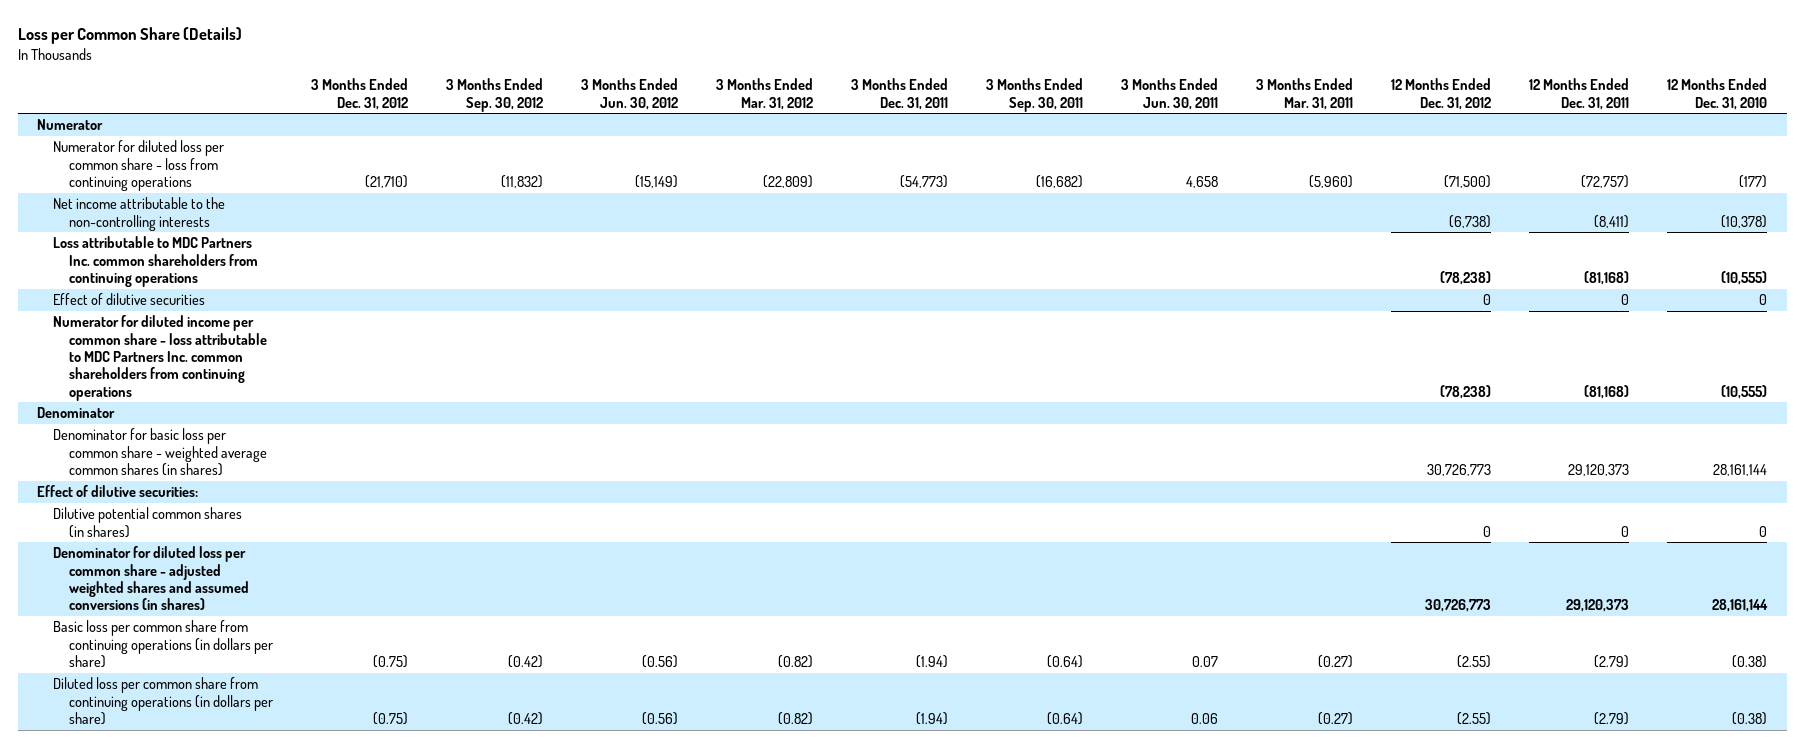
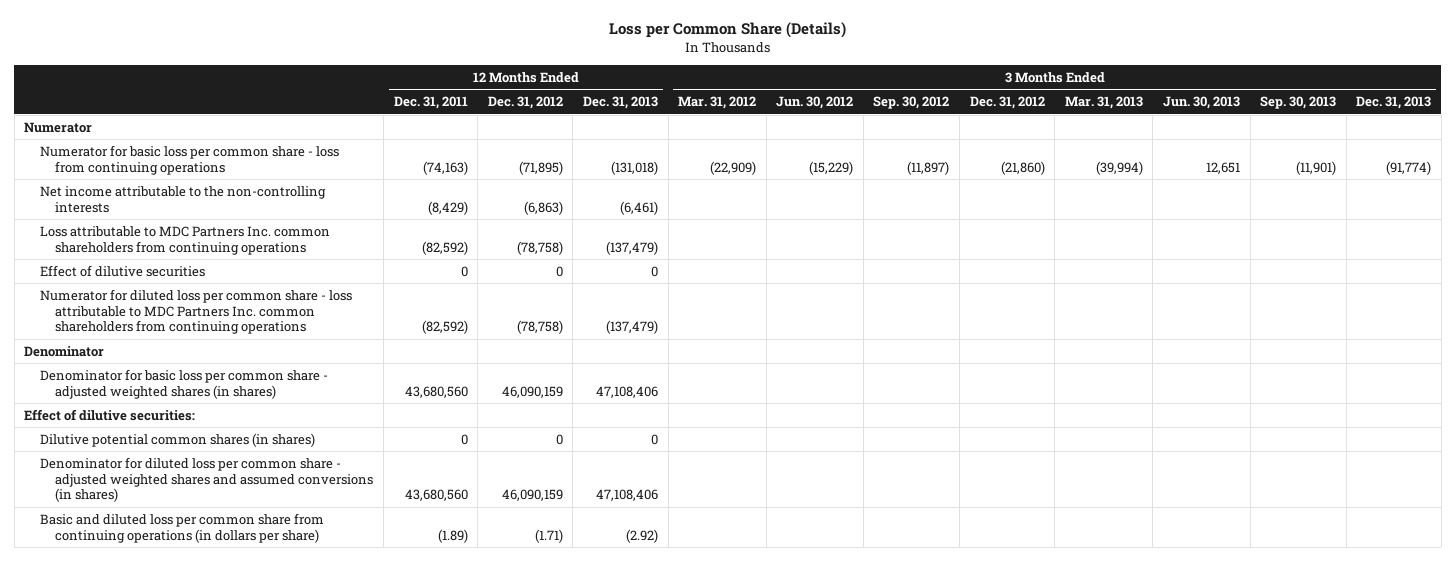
- | 3 Months Ended Dec. 31, 2012 | 3 Months Ended Sep. 30, 2012 | 3 Months Ended Jun. 30, 2012 | 3 Months Ended Mar. 31, 2012 | 3 Months Ended Dec. 31, 2011 | 3 Months Ended Sep. 30, 2011 | 3 Months Ended Jun. 30, 2011 | 3 Months Ended Mar. 31, 2011 | 12 Months Ended Dec. 31, 2012 | 12 Months Ended Dec. 31, 2011 | 12 Months Ended Dec. 31, 2010
+ | 12 Months Ended Dec. 31, 2011 | 12 Months Ended Dec. 31, 2012 | 12 Months Ended Dec. 31, 2013 | 3 Months Ended Mar. 31, 2012 | 3 Months Ended Jun. 30, 2012 | 3 Months Ended Sep. 30, 2012 | 3 Months Ended Dec. 31, 2012 | 3 Months Ended Mar. 31, 2013 | 3 Months Ended Jun. 30, 2013 | 3 Months Ended Sep. 30, 2013 | 3 Months Ended Dec. 31, 2013
- Numerator for diluted loss per common share - loss from continuing operations | (21,710) | (11,832) | (15,149) | (22,809) | (54,773) | (16,682) | 4,658 | (5,960) | (71,500) | (72,757) | (177)
- Net income attributable to the non-controlling interests | | | | | | | | | (6,738) | (8,411) | (10,378)
- Loss attributable to MDC Partners Inc. common shareholders from continuing operations | | | | | | | | | (78,238) | (81,168) | (10,555)
+ Numerator for basic loss per common share - loss from continuing operations | (74,163) | (71,895) | (131,018) | (22,909) | (15,229) | (11,897) | (21,860) | (39,994) | 12,651 | (11,901) | (91,774)
+ Net income attributable to the non-controlling interests | (8,429) | (6,863) | (6,461) | | | | | | | |
+ Loss attributable to MDC Partners Inc. common shareholders from continuing operations | (82,592) | (78,758) | (137,479) | | | | | | | |
- Numerator for diluted income per common share - loss attributable to MDC Partners Inc. common shareholders from continuing operations | | | | | | | | | (78,238) | (81,168) | (10,555)
+ Numerator for diluted loss per common share - loss attributable to MDC Partners Inc. common shareholders from continuing operations | (82,592) | (78,758) | (137,479) | | | | | | | |
- Denominator for basic loss per common share - weighted average common shares (in shares) | | | | | | | | | 30,726,773 | 29,120,373 | 28,161,144
+ Denominator for basic loss per common share - adjusted weighted shares (in shares) | 43,680,560 | 46,090,159 | 47,108,406 | | | | | | | |
- Denominator for diluted loss per common share - adjusted weighted shares and assumed conversions (in shares) | | | | | | | | | 30,726,773 | 29,120,373 | 28,161,144
- Basic loss per common share from continuing operations (in dollars per share) | (0.75) | (0.42) | (0.56) | (0.82) | (1.94) | (0.64) | 0.07 | (0.27) | (2.55) | (2.79) | (0.38)
- Diluted loss per common share from continuing operations (in dollars per share) | (0.75) | (0.42) | (0.56) | (0.82) | (1.94) | (0.64) | 0.06 | (0.27) | (2.55) | (2.79) | (0.38)
+ Denominator for diluted loss per common share - adjusted weighted shares and assumed conversions (in shares) | 43,680,560 | 46,090,159 | 47,108,406 | | | | | | | |
+ Basic and diluted loss per common share from continuing operations (in dollars per share) | (1.89) | (1.71) | (2.92) | | | | | | | |

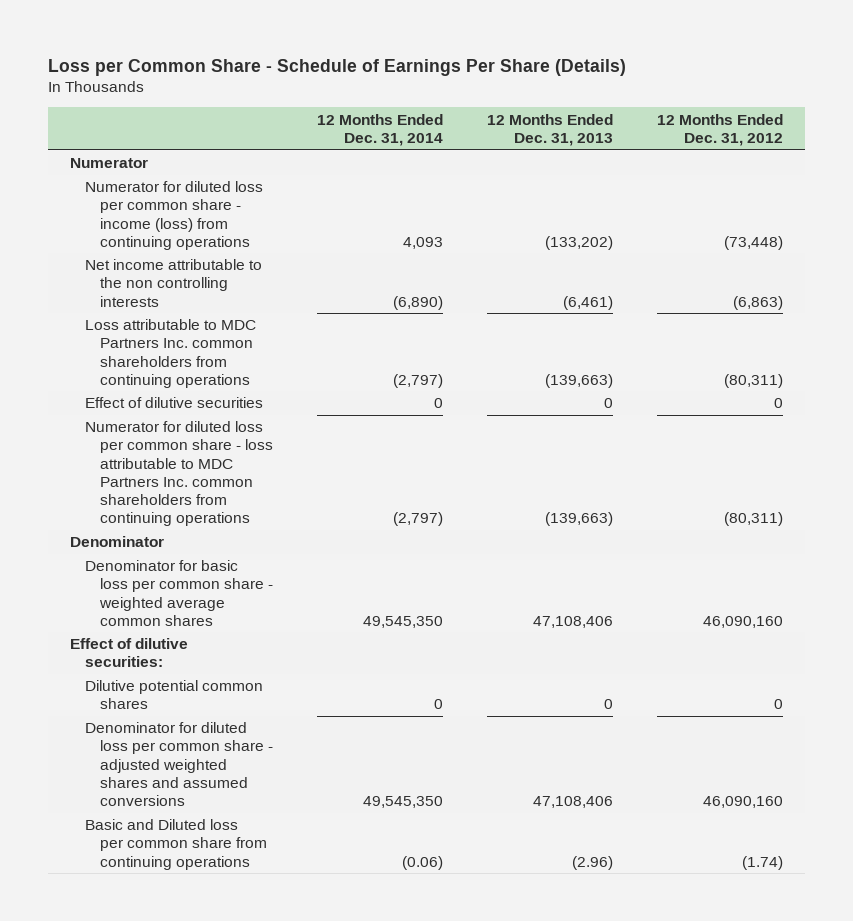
- Loss per Common Share (Details)
+ Loss per Common Share - Schedule of Earnings Per Share (Details)
- | 12 Months Ended Dec. 31, 2011 | 12 Months Ended Dec. 31, 2012 | 12 Months Ended Dec. 31, 2013 | 3 Months Ended Mar. 31, 2012 | 3 Months Ended Jun. 30, 2012 | 3 Months Ended Sep. 30, 2012 | 3 Months Ended Dec. 31, 2012 | 3 Months Ended Mar. 31, 2013 | 3 Months Ended Jun. 30, 2013 | 3 Months Ended Sep. 30, 2013 | 3 Months Ended Dec. 31, 2013
+ | 12 Months Ended Dec. 31, 2014 | 12 Months Ended Dec. 31, 2013 | 12 Months Ended Dec. 31, 2012
- Numerator for basic loss per common share - loss from continuing operations | (74,163) | (71,895) | (131,018) | (22,909) | (15,229) | (11,897) | (21,860) | (39,994) | 12,651 | (11,901) | (91,774)
- Net income attributable to the non-controlling interests | (8,429) | (6,863) | (6,461) | | | | | | | |
- Loss attributable to MDC Partners Inc. common shareholders from continuing operations | (82,592) | (78,758) | (137,479) | | | | | | | |
+ Numerator for diluted loss per common share - income (loss) from continuing operations | 4,093 | (133,202) | (73,448)
+ Net income attributable to the non controlling interests | (6,890) | (6,461) | (6,863)
+ Loss attributable to MDC Partners Inc. common shareholders from continuing operations | (2,797) | (139,663) | (80,311)
- Numerator for diluted loss per common share - loss attributable to MDC Partners Inc. common shareholders from continuing operations | (82,592) | (78,758) | (137,479) | | | | | | | |
+ Numerator for diluted loss per common share - loss attributable to MDC Partners Inc. common shareholders from continuing operations | (2,797) | (139,663) | (80,311)
- Denominator for basic loss per common share - adjusted weighted shares (in shares) | 43,680,560 | 46,090,159 | 47,108,406 | | | | | | | |
+ Denominator for basic loss per common share - weighted average common shares | 49,545,350 | 47,108,406 | 46,090,160
- Dilutive potential common shares (in shares) | 0 | 0 | 0 | | | | | | | |
- Denominator for diluted loss per common share - adjusted weighted shares and assumed conversions (in shares) | 43,680,560 | 46,090,159 | 47,108,406 | | | | | | | |
- Basic and diluted loss per common share from continuing operations (in dollars per share) | (1.89) | (1.71) | (2.92) | | | | | | | |
+ Dilutive potential common shares | 0 | 0 | 0
+ Denominator for diluted loss per common share - adjusted weighted shares and assumed conversions | 49,545,350 | 47,108,406 | 46,090,160
+ Basic and Diluted loss per common share from continuing operations | (0.06) | (2.96) | (1.74)

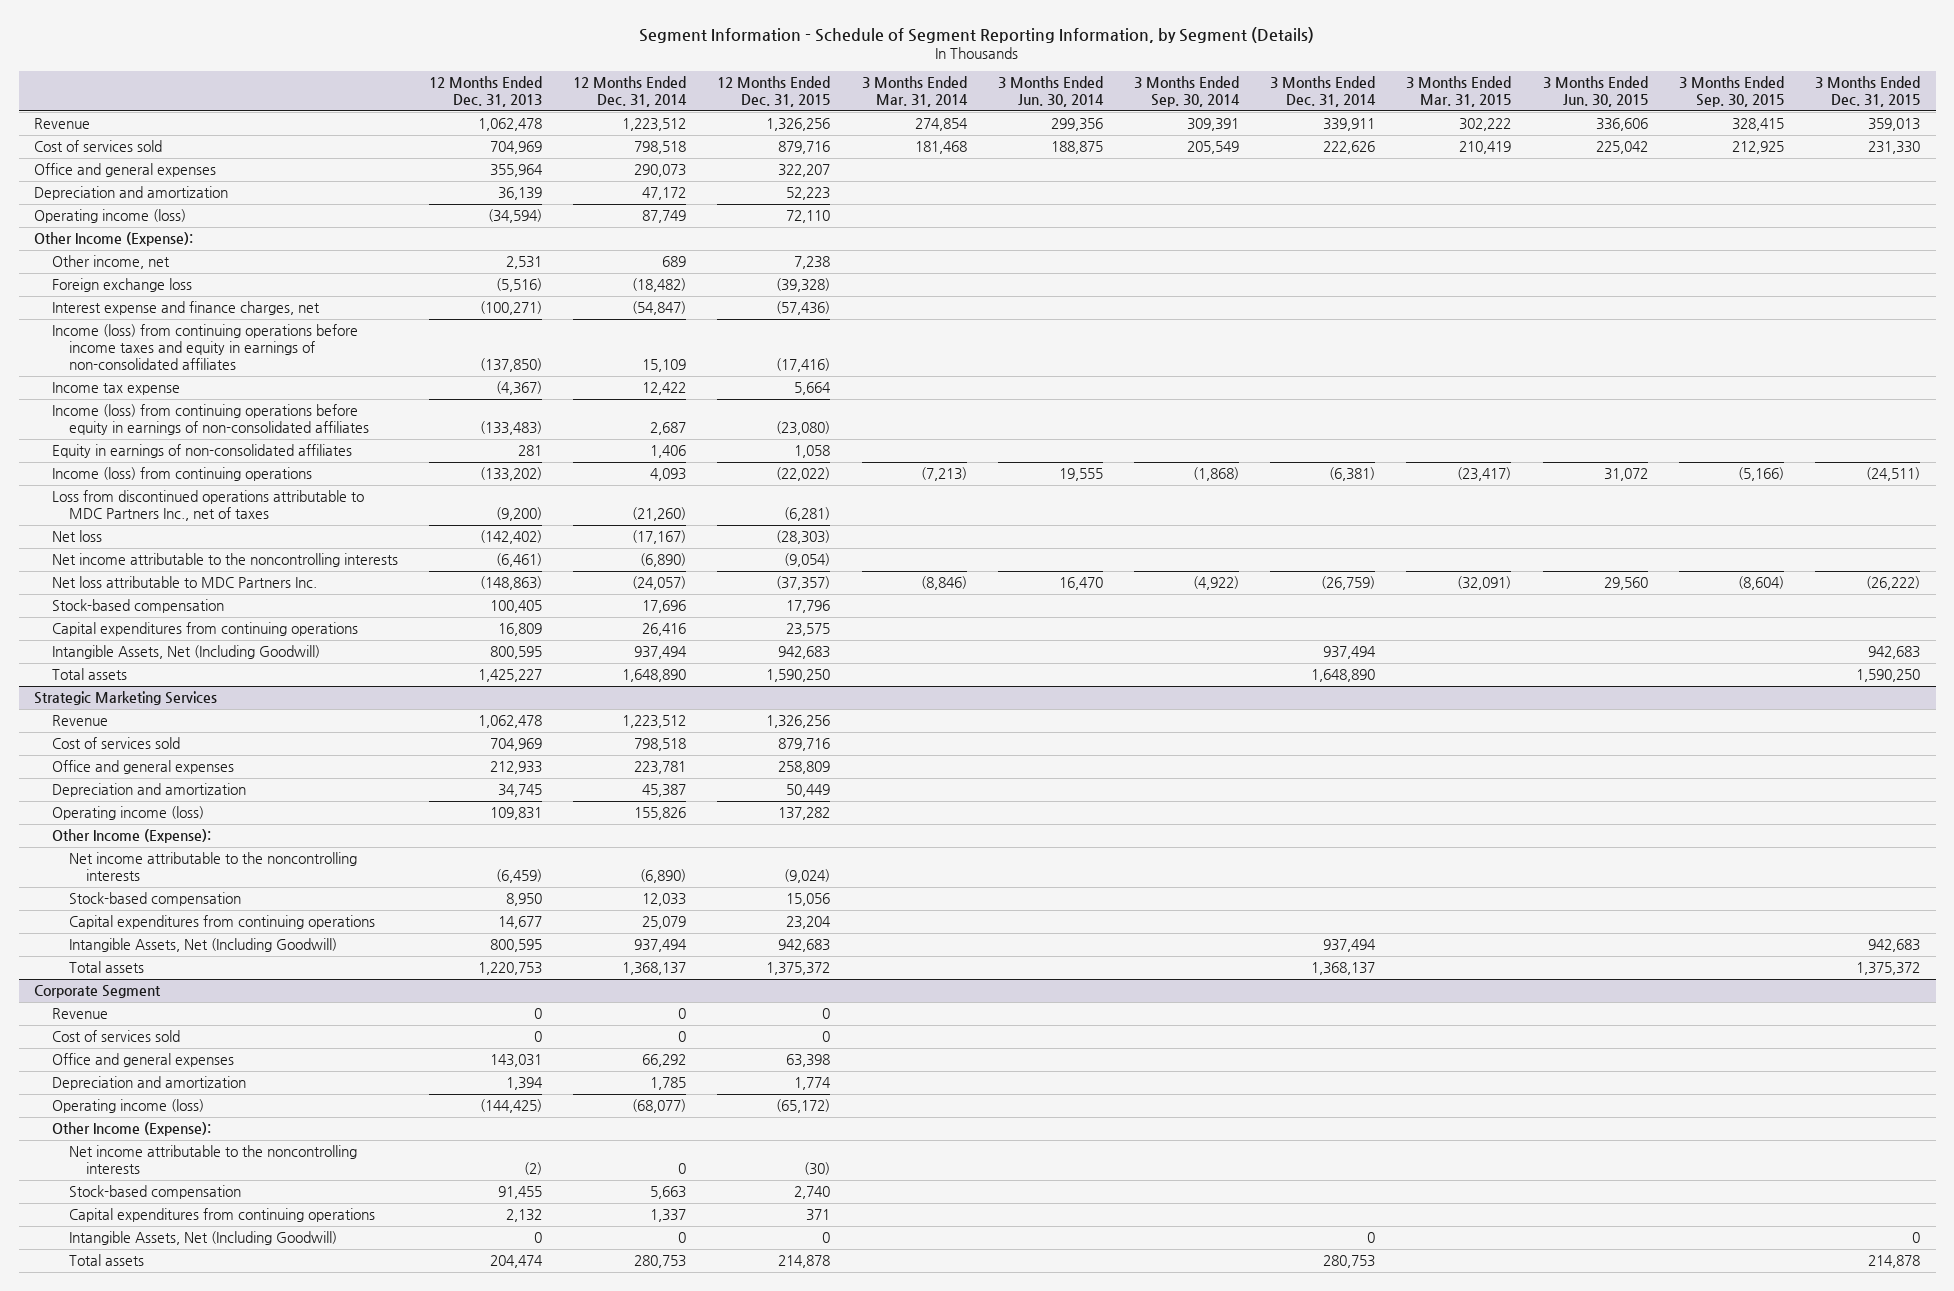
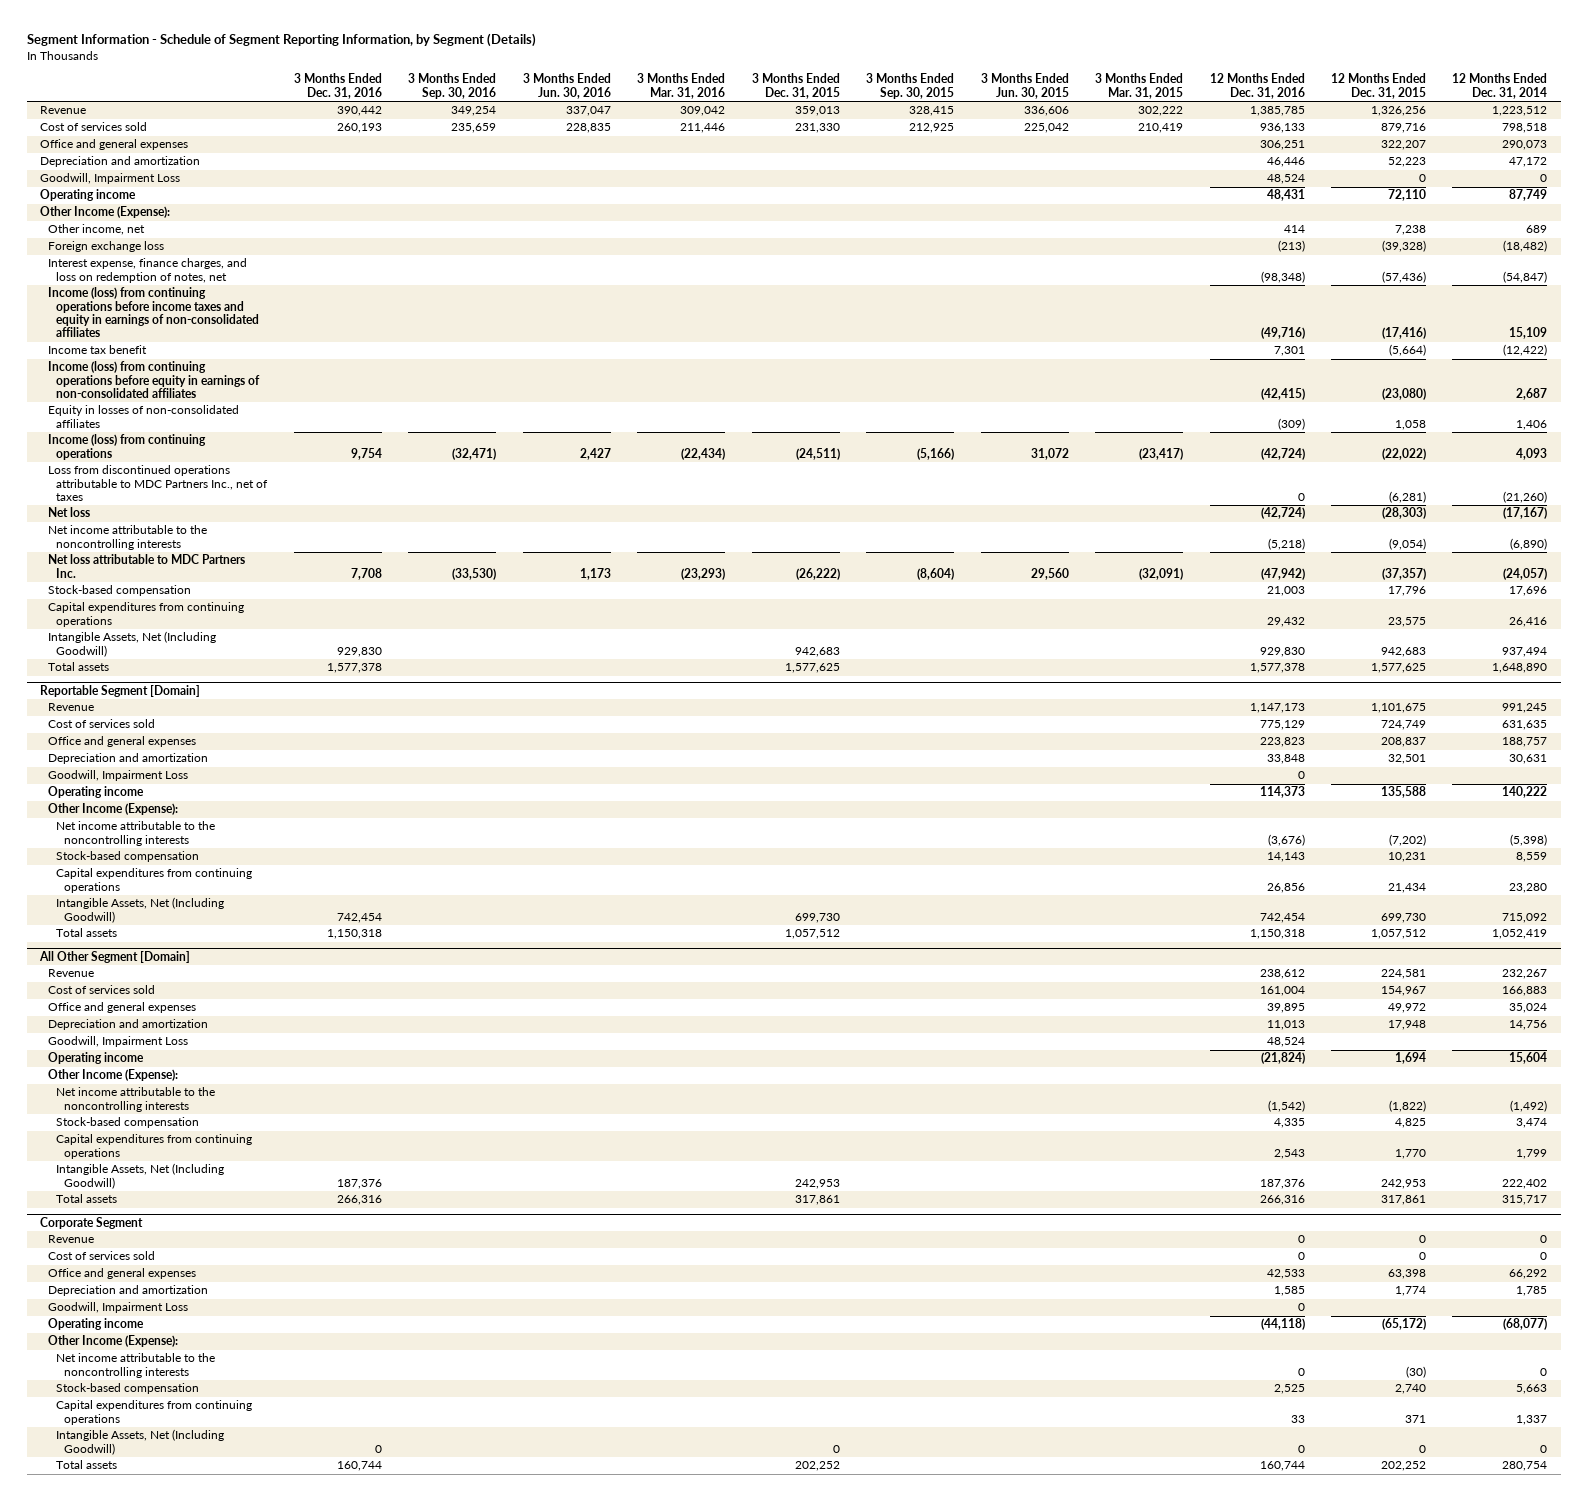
- | 12 Months Ended Dec. 31, 2013 | 12 Months Ended Dec. 31, 2014 | 12 Months Ended Dec. 31, 2015 | 3 Months Ended Mar. 31, 2014 | 3 Months Ended Jun. 30, 2014 | 3 Months Ended Sep. 30, 2014 | 3 Months Ended Dec. 31, 2014 | 3 Months Ended Mar. 31, 2015 | 3 Months Ended Jun. 30, 2015 | 3 Months Ended Sep. 30, 2015 | 3 Months Ended Dec. 31, 2015
+ | 3 Months Ended Dec. 31, 2016 | 3 Months Ended Sep. 30, 2016 | 3 Months Ended Jun. 30, 2016 | 3 Months Ended Mar. 31, 2016 | 3 Months Ended Dec. 31, 2015 | 3 Months Ended Sep. 30, 2015 | 3 Months Ended Jun. 30, 2015 | 3 Months Ended Mar. 31, 2015 | 12 Months Ended Dec. 31, 2016 | 12 Months Ended Dec. 31, 2015 | 12 Months Ended Dec. 31, 2014
- Operating income (loss) | (34,594) | 87,749 | 72,110 | | | | | | | |
+ Goodwill, Impairment Loss | | | | | | | | | 48,524 | 0 | 0
+ Operating income | | | | | | | | | 48,431 | 72,110 | 87,749
- Interest expense and finance charges, net | (100,271) | (54,847) | (57,436) | | | | | | | |
+ Interest expense, finance charges, and loss on redemption of notes, net | | | | | | | | | (98,348) | (57,436) | (54,847)
- Income tax expense | (4,367) | 12,422 | 5,664 | | | | | | | |
+ Income tax benefit | | | | | | | | | 7,301 | (5,664) | (12,422)
- Equity in earnings of non-consolidated affiliates | 281 | 1,406 | 1,058 | | | | | | | |
+ Equity in losses of non-consolidated affiliates | | | | | | | | | (309) | 1,058 | 1,406
- Total assets | 1,425,227 | 1,648,890 | 1,590,250 | | | | 1,648,890 | | | | 1,590,250
- Strategic Marketing Services
- Revenue | 1,062,478 | 1,223,512 | 1,326,256 | | | | | | | |
- Cost of services sold | 704,969 | 798,518 | 879,716 | | | | | | | |
- Office and general expenses | 212,933 | 223,781 | 258,809 | | | | | | | |
- Depreciation and amortization | 34,745 | 45,387 | 50,449 | | | | | | | |
- Operating income (loss) | 109,831 | 155,826 | 137,282 | | | | | | | |
+ Total assets | 1,577,378 | | | | 1,577,625 | | | | 1,577,378 | 1,577,625 | 1,648,890
+ Reportable Segment [Domain]
+ Revenue | | | | | | | | | 1,147,173 | 1,101,675 | 991,245
+ Cost of services sold | | | | | | | | | 775,129 | 724,749 | 631,635
+ Office and general expenses | | | | | | | | | 223,823 | 208,837 | 188,757
+ Depreciation and amortization | | | | | | | | | 33,848 | 32,501 | 30,631
+ Goodwill, Impairment Loss | | | | | | | | | 0 | |
+ Operating income | | | | | | | | | 114,373 | 135,588 | 140,222
- Net income attributable to the noncontrolling interests | (6,459) | (6,890) | (9,024) | | | | | | | |
- Stock-based compensation | 8,950 | 12,033 | 15,056 | | | | | | | |
- Capital expenditures from continuing operations | 14,677 | 25,079 | 23,204 | | | | | | | |
- Intangible Assets, Net (Including Goodwill) | 800,595 | 937,494 | 942,683 | | | | 937,494 | | | | 942,683
- Total assets | 1,220,753 | 1,368,137 | 1,375,372 | | | | 1,368,137 | | | | 1,375,372
+ Net income attributable to the noncontrolling interests | | | | | | | | | (3,676) | (7,202) | (5,398)
+ Stock-based compensation | | | | | | | | | 14,143 | 10,231 | 8,559
+ Capital expenditures from continuing operations | | | | | | | | | 26,856 | 21,434 | 23,280
+ Intangible Assets, Net (Including Goodwill) | 742,454 | | | | 699,730 | | | | 742,454 | 699,730 | 715,092
+ Total assets | 1,150,318 | | | | 1,057,512 | | | | 1,150,318 | 1,057,512 | 1,052,419
+ All Other Segment [Domain]
+ Revenue | | | | | | | | | 238,612 | 224,581 | 232,267
+ Cost of services sold | | | | | | | | | 161,004 | 154,967 | 166,883
+ Office and general expenses | | | | | | | | | 39,895 | 49,972 | 35,024
+ Depreciation and amortization | | | | | | | | | 11,013 | 17,948 | 14,756
+ Goodwill, Impairment Loss | | | | | | | | | 48,524 | |
+ Operating income | | | | | | | | | (21,824) | 1,694 | 15,604
+ Other Income (Expense):
+ Net income attributable to the noncontrolling interests | | | | | | | | | (1,542) | (1,822) | (1,492)
+ Stock-based compensation | | | | | | | | | 4,335 | 4,825 | 3,474
+ Capital expenditures from continuing operations | | | | | | | | | 2,543 | 1,770 | 1,799
+ Intangible Assets, Net (Including Goodwill) | 187,376 | | | | 242,953 | | | | 187,376 | 242,953 | 222,402
+ Total assets | 266,316 | | | | 317,861 | | | | 266,316 | 317,861 | 315,717
@ Corporate Segment
- Operating income (loss) | (144,425) | (68,077) | (65,172) | | | | | | | |
+ Goodwill, Impairment Loss | | | | | | | | | 0 | |
+ Operating income | | | | | | | | | (44,118) | (65,172) | (68,077)
- Total assets | 204,474 | 280,753 | 214,878 | | | | 280,753 | | | | 214,878
+ Total assets | 160,744 | | | | 202,252 | | | | 160,744 | 202,252 | 280,754

